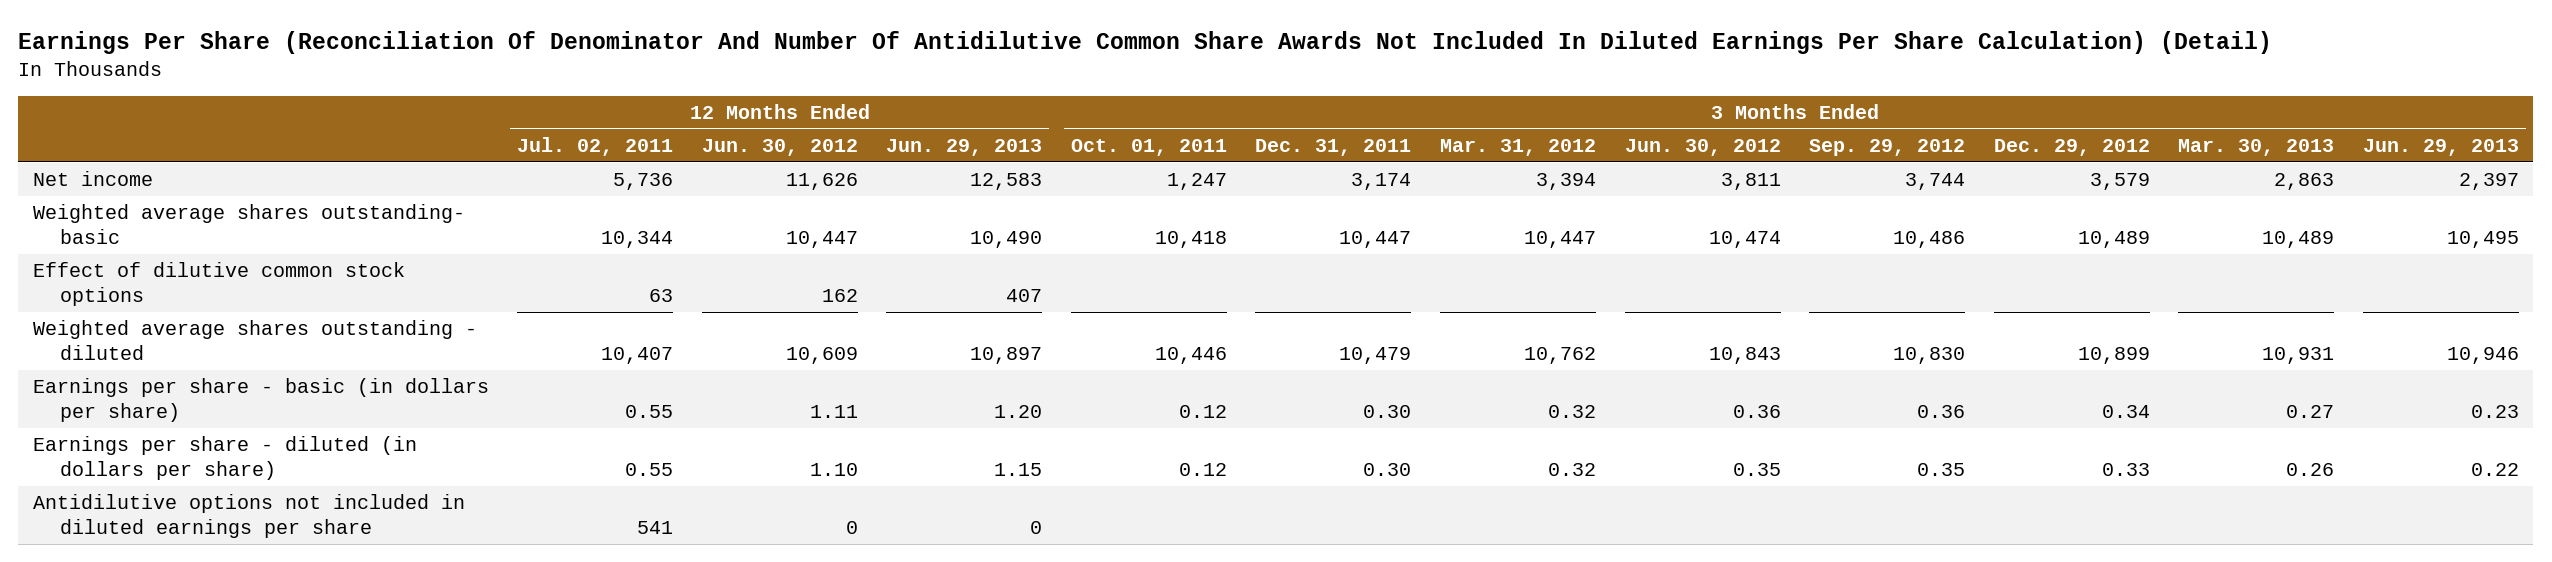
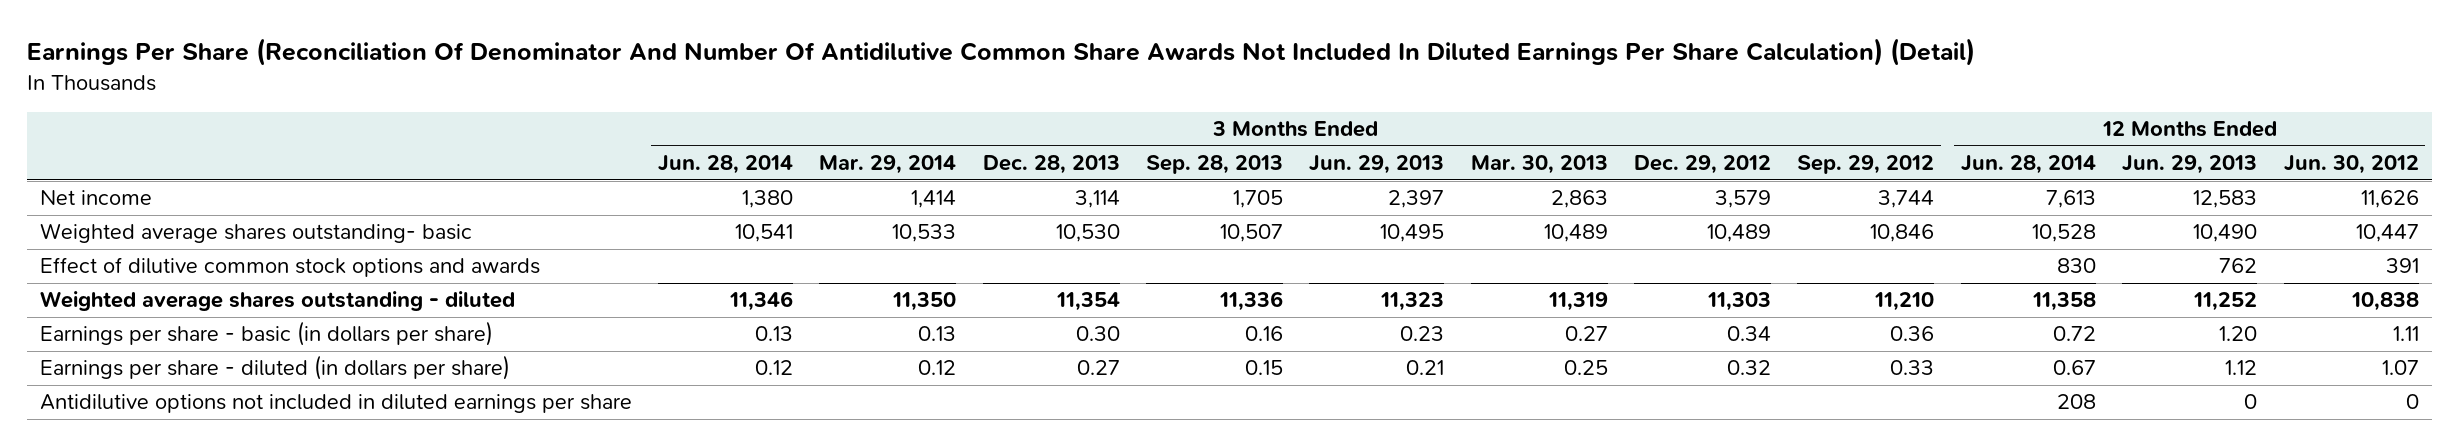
- | 12 Months Ended Jul. 02, 2011 | 12 Months Ended Jun. 30, 2012 | 12 Months Ended Jun. 29, 2013 | 3 Months Ended Oct. 01, 2011 | 3 Months Ended Dec. 31, 2011 | 3 Months Ended Mar. 31, 2012 | 3 Months Ended Jun. 30, 2012 | 3 Months Ended Sep. 29, 2012 | 3 Months Ended Dec. 29, 2012 | 3 Months Ended Mar. 30, 2013 | 3 Months Ended Jun. 29, 2013
+ | 3 Months Ended Jun. 28, 2014 | 3 Months Ended Mar. 29, 2014 | 3 Months Ended Dec. 28, 2013 | 3 Months Ended Sep. 28, 2013 | 3 Months Ended Jun. 29, 2013 | 3 Months Ended Mar. 30, 2013 | 3 Months Ended Dec. 29, 2012 | 3 Months Ended Sep. 29, 2012 | 12 Months Ended Jun. 28, 2014 | 12 Months Ended Jun. 29, 2013 | 12 Months Ended Jun. 30, 2012
- Weighted average shares outstanding- basic | 10,344 | 10,447 | 10,490 | 10,418 | 10,447 | 10,447 | 10,474 | 10,486 | 10,489 | 10,489 | 10,495
- Effect of dilutive common stock options | 63 | 162 | 407 | | | | | | | |
- Weighted average shares outstanding - diluted | 10,407 | 10,609 | 10,897 | 10,446 | 10,479 | 10,762 | 10,843 | 10,830 | 10,899 | 10,931 | 10,946
+ Weighted average shares outstanding- basic | 10,541 | 10,533 | 10,530 | 10,507 | 10,495 | 10,489 | 10,489 | 10,846 | 10,528 | 10,490 | 10,447
+ Effect of dilutive common stock options and awards | | | | | | | | | 830 | 762 | 391
+ Weighted average shares outstanding - diluted | 11,346 | 11,350 | 11,354 | 11,336 | 11,323 | 11,319 | 11,303 | 11,210 | 11,358 | 11,252 | 10,838
- Earnings per share - diluted (in dollars per share) | 0.55 | 1.10 | 1.15 | 0.12 | 0.30 | 0.32 | 0.35 | 0.35 | 0.33 | 0.26 | 0.22
+ Earnings per share - diluted (in dollars per share) | 0.12 | 0.12 | 0.27 | 0.15 | 0.21 | 0.25 | 0.32 | 0.33 | 0.67 | 1.12 | 1.07

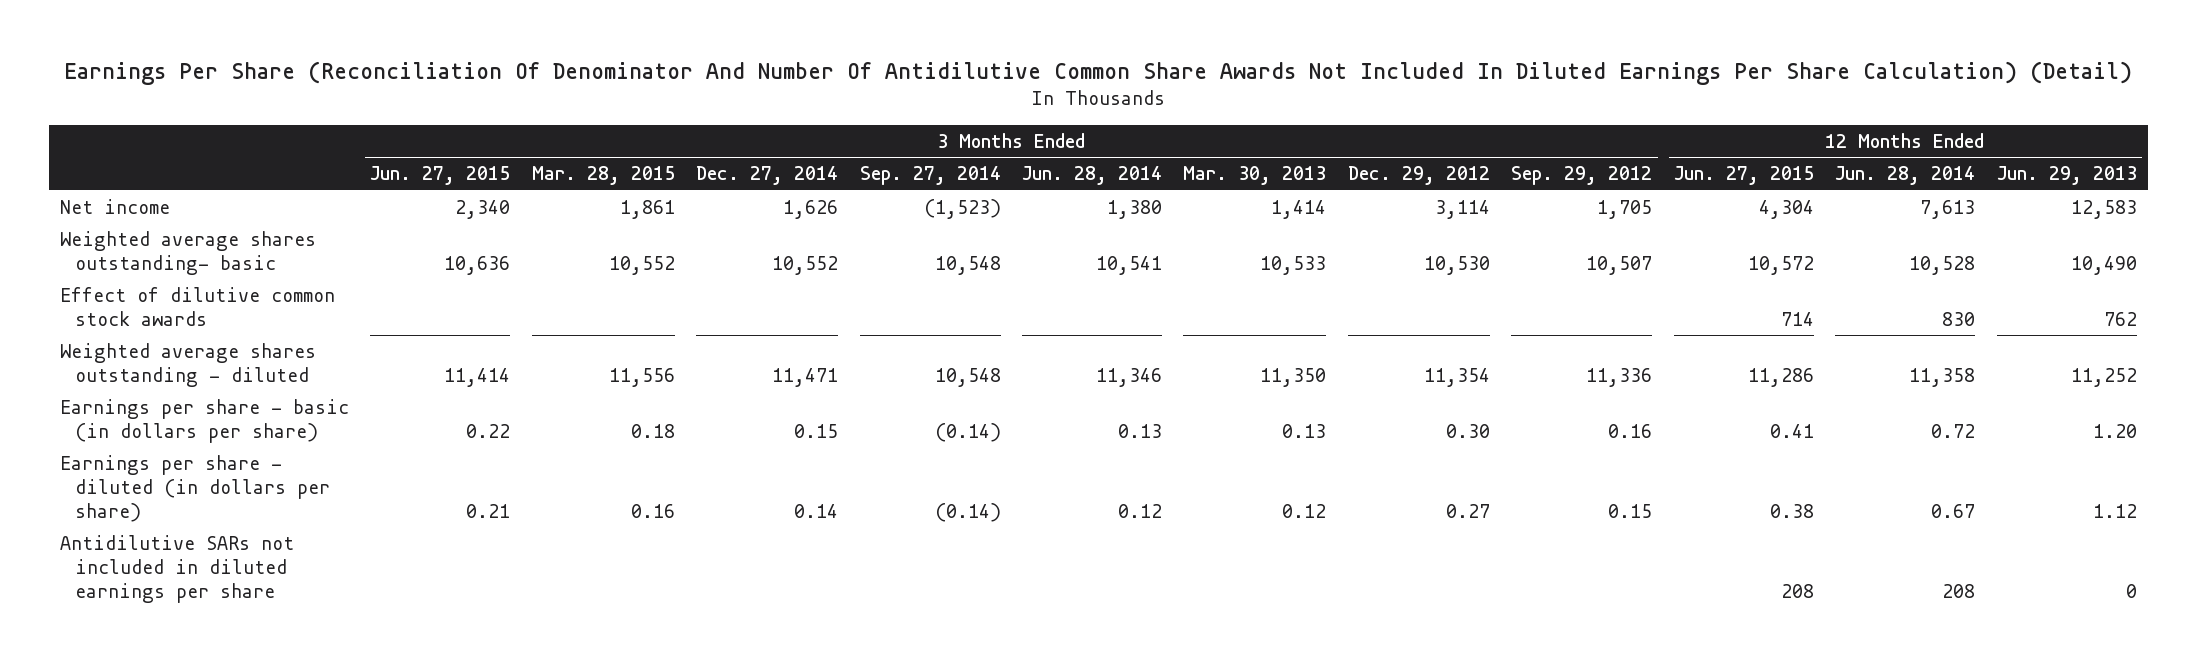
- | 3 Months Ended Jun. 28, 2014 | 3 Months Ended Mar. 29, 2014 | 3 Months Ended Dec. 28, 2013 | 3 Months Ended Sep. 28, 2013 | 3 Months Ended Jun. 29, 2013 | 3 Months Ended Mar. 30, 2013 | 3 Months Ended Dec. 29, 2012 | 3 Months Ended Sep. 29, 2012 | 12 Months Ended Jun. 28, 2014 | 12 Months Ended Jun. 29, 2013 | 12 Months Ended Jun. 30, 2012
+ | 3 Months Ended Jun. 27, 2015 | 3 Months Ended Mar. 28, 2015 | 3 Months Ended Dec. 27, 2014 | 3 Months Ended Sep. 27, 2014 | 3 Months Ended Jun. 28, 2014 | 3 Months Ended Mar. 30, 2013 | 3 Months Ended Dec. 29, 2012 | 3 Months Ended Sep. 29, 2012 | 12 Months Ended Jun. 27, 2015 | 12 Months Ended Jun. 28, 2014 | 12 Months Ended Jun. 29, 2013
- Net income | 1,380 | 1,414 | 3,114 | 1,705 | 2,397 | 2,863 | 3,579 | 3,744 | 7,613 | 12,583 | 11,626
- Weighted average shares outstanding- basic | 10,541 | 10,533 | 10,530 | 10,507 | 10,495 | 10,489 | 10,489 | 10,846 | 10,528 | 10,490 | 10,447
- Effect of dilutive common stock options and awards | | | | | | | | | 830 | 762 | 391
- Weighted average shares outstanding - diluted | 11,346 | 11,350 | 11,354 | 11,336 | 11,323 | 11,319 | 11,303 | 11,210 | 11,358 | 11,252 | 10,838
- Earnings per share - basic (in dollars per share) | 0.13 | 0.13 | 0.30 | 0.16 | 0.23 | 0.27 | 0.34 | 0.36 | 0.72 | 1.20 | 1.11
- Earnings per share - diluted (in dollars per share) | 0.12 | 0.12 | 0.27 | 0.15 | 0.21 | 0.25 | 0.32 | 0.33 | 0.67 | 1.12 | 1.07
- Antidilutive options not included in diluted earnings per share | | | | | | | | | 208 | 0 | 0
+ Net income | 2,340 | 1,861 | 1,626 | (1,523) | 1,380 | 1,414 | 3,114 | 1,705 | 4,304 | 7,613 | 12,583
+ Weighted average shares outstanding- basic | 10,636 | 10,552 | 10,552 | 10,548 | 10,541 | 10,533 | 10,530 | 10,507 | 10,572 | 10,528 | 10,490
+ Effect of dilutive common stock awards | | | | | | | | | 714 | 830 | 762
+ Weighted average shares outstanding - diluted | 11,414 | 11,556 | 11,471 | 10,548 | 11,346 | 11,350 | 11,354 | 11,336 | 11,286 | 11,358 | 11,252
+ Earnings per share - basic (in dollars per share) | 0.22 | 0.18 | 0.15 | (0.14) | 0.13 | 0.13 | 0.30 | 0.16 | 0.41 | 0.72 | 1.20
+ Earnings per share - diluted (in dollars per share) | 0.21 | 0.16 | 0.14 | (0.14) | 0.12 | 0.12 | 0.27 | 0.15 | 0.38 | 0.67 | 1.12
+ Antidilutive SARs not included in diluted earnings per share | | | | | | | | | 208 | 208 | 0

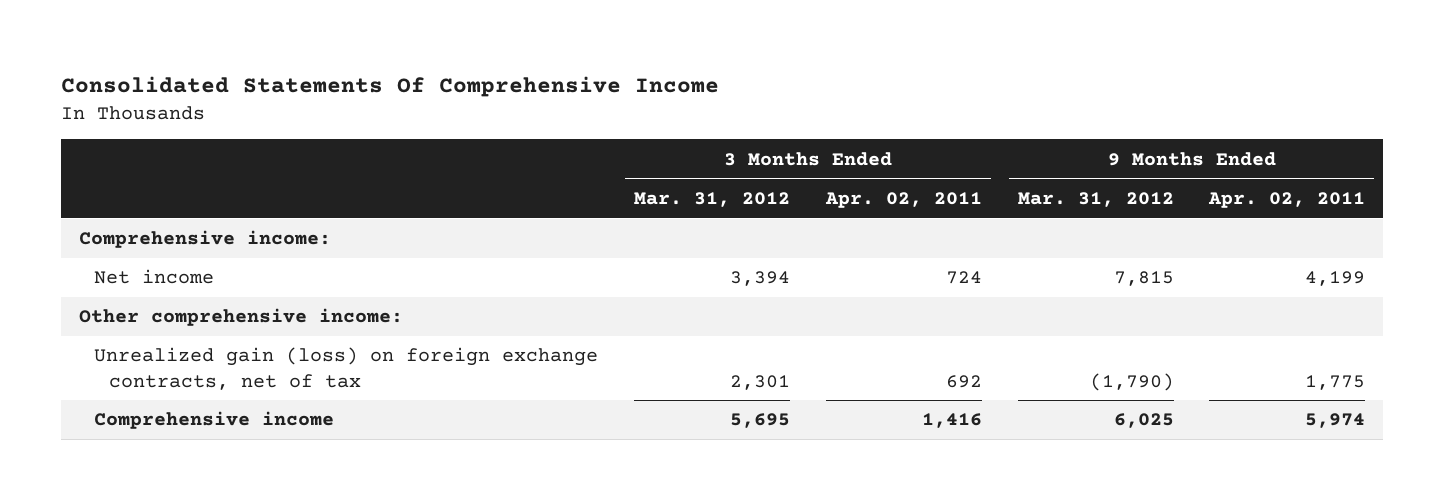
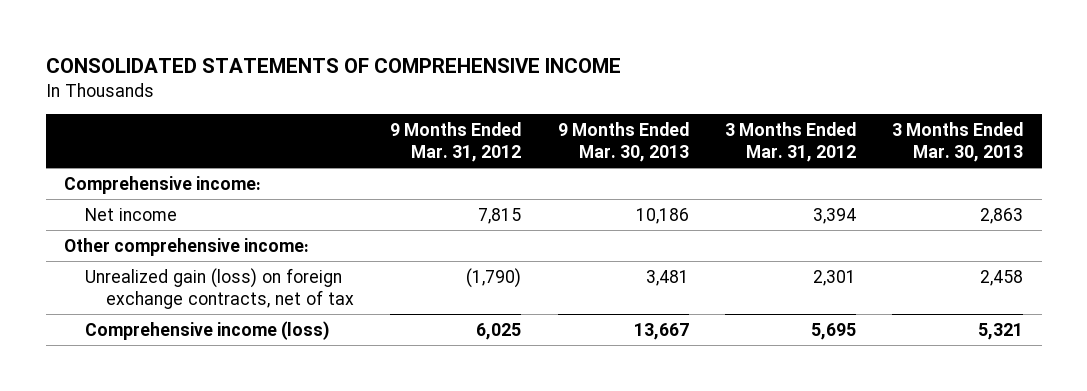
- Consolidated Statements Of Comprehensive Income
+ CONSOLIDATED STATEMENTS OF COMPREHENSIVE INCOME
- | 3 Months Ended Mar. 31, 2012 | 3 Months Ended Apr. 02, 2011 | 9 Months Ended Mar. 31, 2012 | 9 Months Ended Apr. 02, 2011
+ | 9 Months Ended Mar. 31, 2012 | 9 Months Ended Mar. 30, 2013 | 3 Months Ended Mar. 31, 2012 | 3 Months Ended Mar. 30, 2013
- Comprehensive income | 5,695 | 1,416 | 6,025 | 5,974
+ Comprehensive income (loss) | 6,025 | 13,667 | 5,695 | 5,321

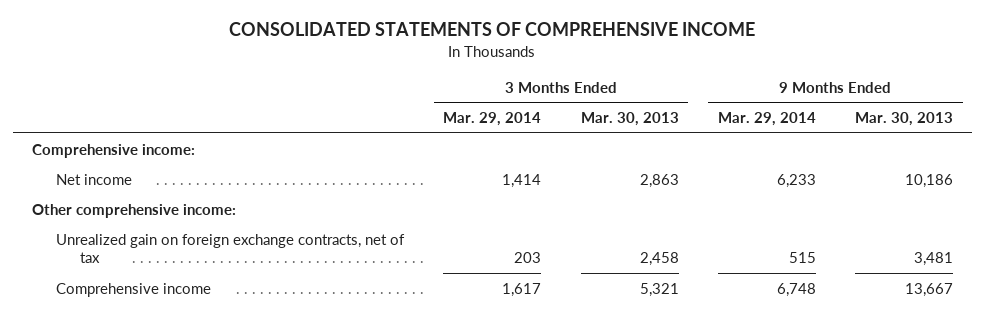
- | 9 Months Ended Mar. 31, 2012 | 9 Months Ended Mar. 30, 2013 | 3 Months Ended Mar. 31, 2012 | 3 Months Ended Mar. 30, 2013
+ | 3 Months Ended Mar. 29, 2014 | 3 Months Ended Mar. 30, 2013 | 9 Months Ended Mar. 29, 2014 | 9 Months Ended Mar. 30, 2013
- Unrealized gain (loss) on foreign exchange contracts, net of tax | (1,790) | 3,481 | 2,301 | 2,458
- Comprehensive income (loss) | 6,025 | 13,667 | 5,695 | 5,321
+ Unrealized gain on foreign exchange contracts, net of tax | 203 | 2,458 | 515 | 3,481
+ Comprehensive income | 1,617 | 5,321 | 6,748 | 13,667

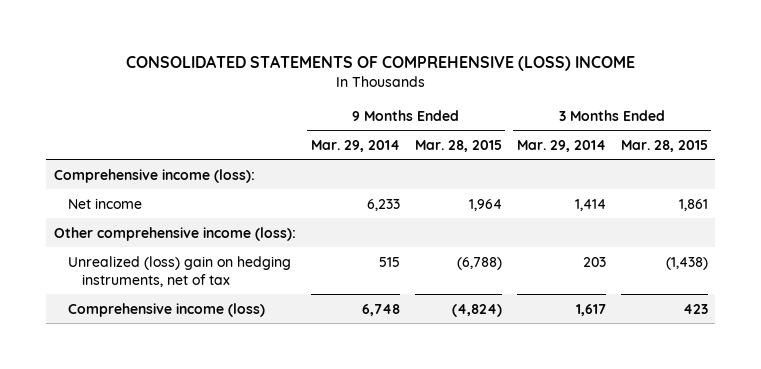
- CONSOLIDATED STATEMENTS OF COMPREHENSIVE INCOME
+ CONSOLIDATED STATEMENTS OF COMPREHENSIVE (LOSS) INCOME
- | 3 Months Ended Mar. 29, 2014 | 3 Months Ended Mar. 30, 2013 | 9 Months Ended Mar. 29, 2014 | 9 Months Ended Mar. 30, 2013
+ | 9 Months Ended Mar. 29, 2014 | 9 Months Ended Mar. 28, 2015 | 3 Months Ended Mar. 29, 2014 | 3 Months Ended Mar. 28, 2015
- Comprehensive income:
+ Comprehensive income (loss):
- Other comprehensive income:
- Unrealized gain on foreign exchange contracts, net of tax | 203 | 2,458 | 515 | 3,481
- Comprehensive income | 1,617 | 5,321 | 6,748 | 13,667
+ Other comprehensive income (loss):
+ Unrealized (loss) gain on hedging instruments, net of tax | 515 | (6,788) | 203 | (1,438)
+ Comprehensive income (loss) | 6,748 | (4,824) | 1,617 | 423

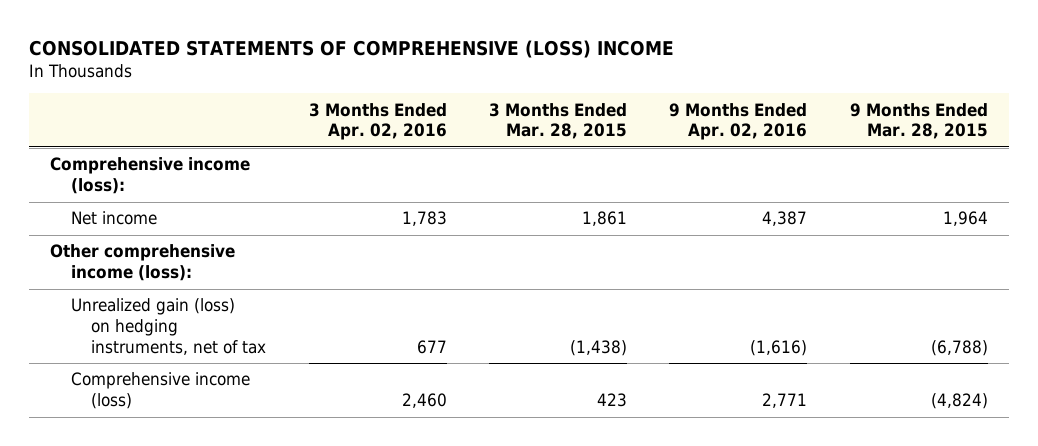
- | 9 Months Ended Mar. 29, 2014 | 9 Months Ended Mar. 28, 2015 | 3 Months Ended Mar. 29, 2014 | 3 Months Ended Mar. 28, 2015
+ | 3 Months Ended Apr. 02, 2016 | 3 Months Ended Mar. 28, 2015 | 9 Months Ended Apr. 02, 2016 | 9 Months Ended Mar. 28, 2015
- Unrealized (loss) gain on hedging instruments, net of tax | 515 | (6,788) | 203 | (1,438)
+ Unrealized gain (loss) on hedging instruments, net of tax | 677 | (1,438) | (1,616) | (6,788)

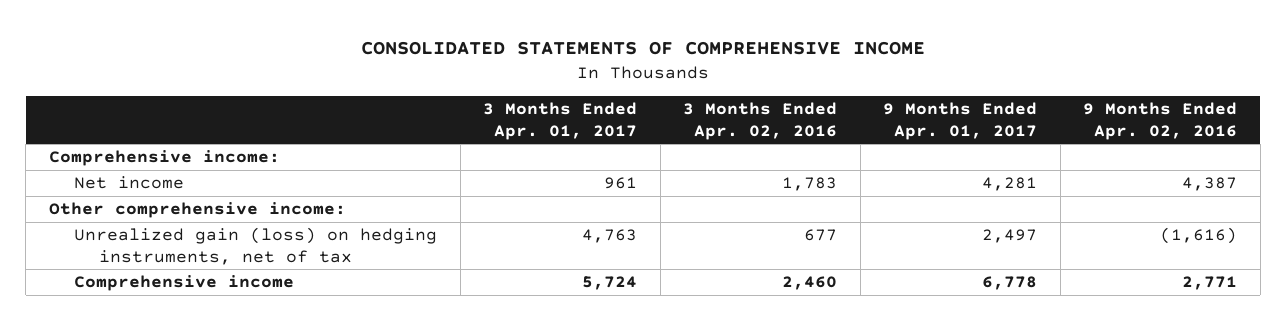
- CONSOLIDATED STATEMENTS OF COMPREHENSIVE (LOSS) INCOME
+ CONSOLIDATED STATEMENTS OF COMPREHENSIVE INCOME
- | 3 Months Ended Apr. 02, 2016 | 3 Months Ended Mar. 28, 2015 | 9 Months Ended Apr. 02, 2016 | 9 Months Ended Mar. 28, 2015
+ | 3 Months Ended Apr. 01, 2017 | 3 Months Ended Apr. 02, 2016 | 9 Months Ended Apr. 01, 2017 | 9 Months Ended Apr. 02, 2016
- Comprehensive income (loss):
+ Comprehensive income:
- Other comprehensive income (loss):
+ Other comprehensive income:
- Comprehensive income (loss) | 2,460 | 423 | 2,771 | (4,824)
+ Comprehensive income | 5,724 | 2,460 | 6,778 | 2,771

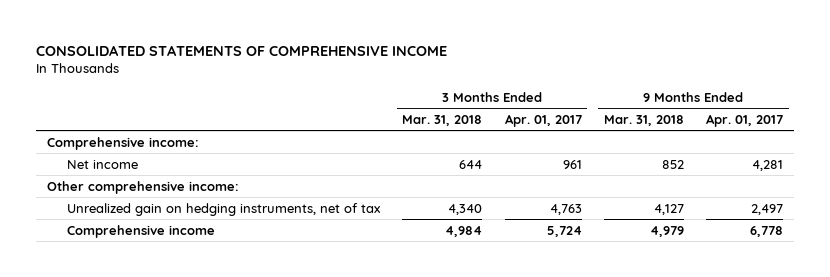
- | 3 Months Ended Apr. 01, 2017 | 3 Months Ended Apr. 02, 2016 | 9 Months Ended Apr. 01, 2017 | 9 Months Ended Apr. 02, 2016
+ | 3 Months Ended Mar. 31, 2018 | 3 Months Ended Apr. 01, 2017 | 9 Months Ended Mar. 31, 2018 | 9 Months Ended Apr. 01, 2017
- Unrealized gain (loss) on hedging instruments, net of tax | 4,763 | 677 | 2,497 | (1,616)
+ Unrealized gain on hedging instruments, net of tax | 4,340 | 4,763 | 4,127 | 2,497

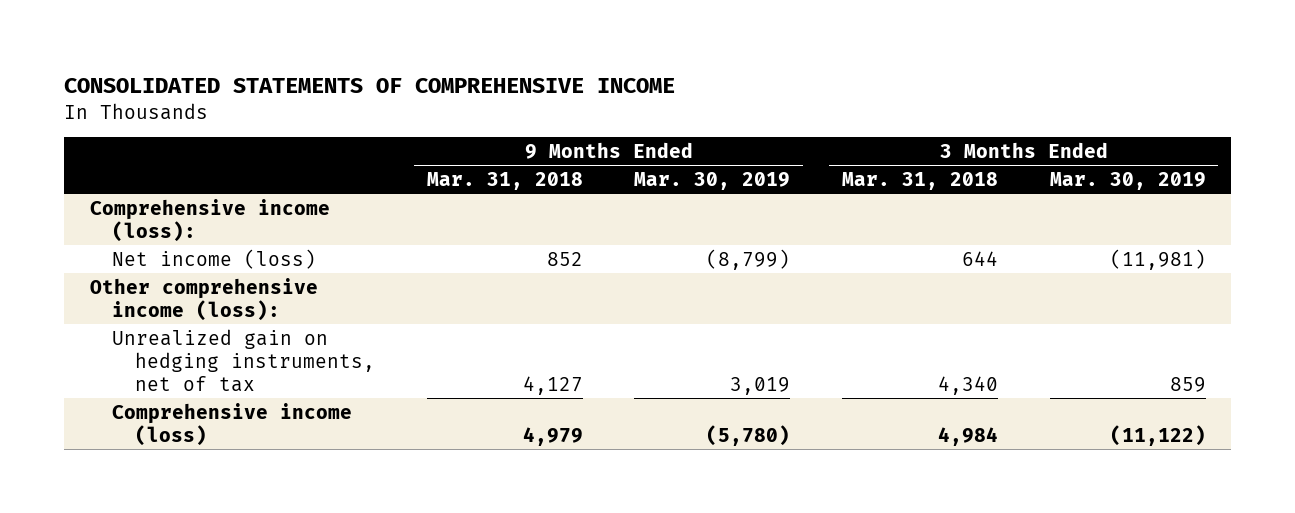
- | 3 Months Ended Mar. 31, 2018 | 3 Months Ended Apr. 01, 2017 | 9 Months Ended Mar. 31, 2018 | 9 Months Ended Apr. 01, 2017
+ | 9 Months Ended Mar. 31, 2018 | 9 Months Ended Mar. 30, 2019 | 3 Months Ended Mar. 31, 2018 | 3 Months Ended Mar. 30, 2019
- Comprehensive income:
- Net income | 644 | 961 | 852 | 4,281
- Other comprehensive income:
+ Comprehensive income (loss):
+ Net income (loss) | 852 | (8,799) | 644 | (11,981)
+ Other comprehensive income (loss):
- Comprehensive income | 4,984 | 5,724 | 4,979 | 6,778
+ Comprehensive income (loss) | 4,979 | (5,780) | 4,984 | (11,122)

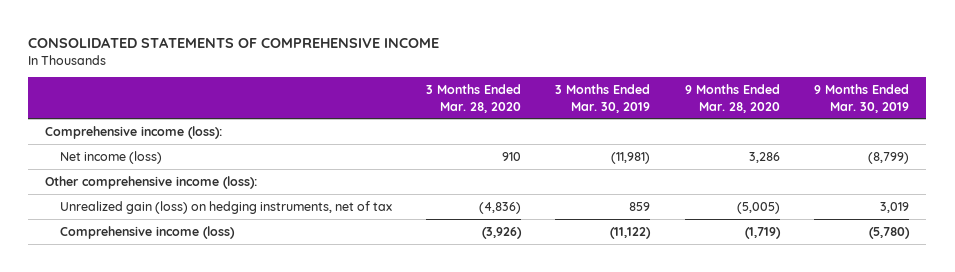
- | 9 Months Ended Mar. 31, 2018 | 9 Months Ended Mar. 30, 2019 | 3 Months Ended Mar. 31, 2018 | 3 Months Ended Mar. 30, 2019
+ | 3 Months Ended Mar. 28, 2020 | 3 Months Ended Mar. 30, 2019 | 9 Months Ended Mar. 28, 2020 | 9 Months Ended Mar. 30, 2019
- Unrealized gain on hedging instruments, net of tax | 4,127 | 3,019 | 4,340 | 859
+ Unrealized gain (loss) on hedging instruments, net of tax | (4,836) | 859 | (5,005) | 3,019

